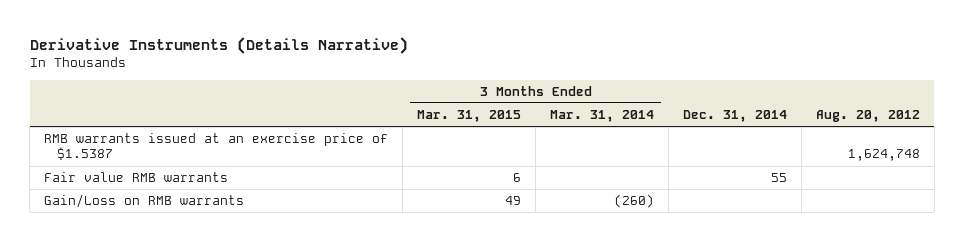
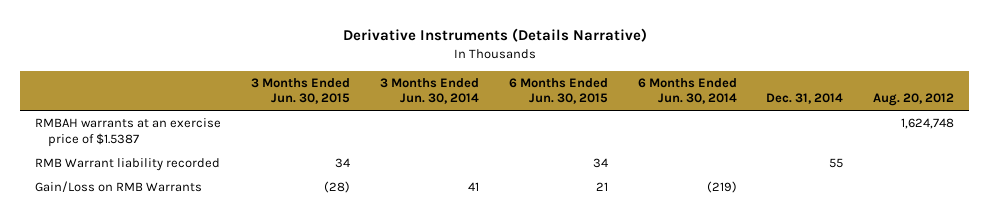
- | 3 Months Ended Mar. 31, 2015 | 3 Months Ended Mar. 31, 2014 | Dec. 31, 2014 | Aug. 20, 2012
+ | 3 Months Ended Jun. 30, 2015 | 3 Months Ended Jun. 30, 2014 | 6 Months Ended Jun. 30, 2015 | 6 Months Ended Jun. 30, 2014 | Dec. 31, 2014 | Aug. 20, 2012
- RMB warrants issued at an exercise price of $1.5387 | | | | 1,624,748
- Fair value RMB warrants | 6 | | 55 |
- Gain/Loss on RMB warrants | 49 | (260) | |
+ RMBAH warrants at an exercise price of $1.5387 | | | | | | 1,624,748
+ RMB Warrant liability recorded | 34 | | 34 | | 55 |
+ Gain/Loss on RMB Warrants | (28) | 41 | 21 | (219) | |

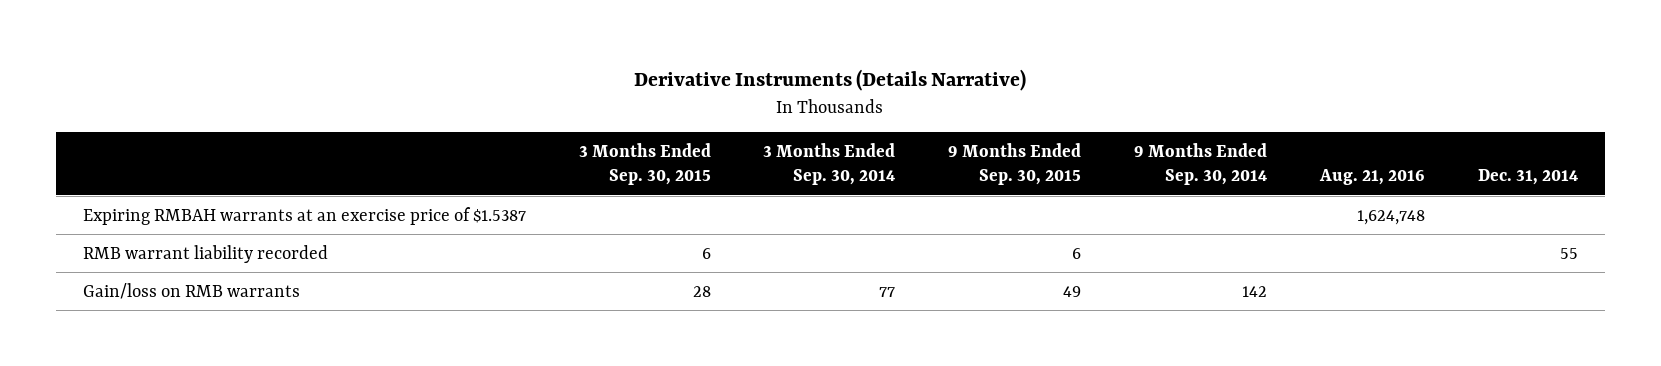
- | 3 Months Ended Jun. 30, 2015 | 3 Months Ended Jun. 30, 2014 | 6 Months Ended Jun. 30, 2015 | 6 Months Ended Jun. 30, 2014 | Dec. 31, 2014 | Aug. 20, 2012
+ | 3 Months Ended Sep. 30, 2015 | 3 Months Ended Sep. 30, 2014 | 9 Months Ended Sep. 30, 2015 | 9 Months Ended Sep. 30, 2014 | Aug. 21, 2016 | Dec. 31, 2014
- RMBAH warrants at an exercise price of $1.5387 | | | | | | 1,624,748
- RMB Warrant liability recorded | 34 | | 34 | | 55 |
- Gain/Loss on RMB Warrants | (28) | 41 | 21 | (219) | |
+ Expiring RMBAH warrants at an exercise price of $1.5387 | | | | | 1,624,748 |
+ RMB warrant liability recorded | 6 | | 6 | | | 55
+ Gain/loss on RMB warrants | 28 | 77 | 49 | 142 | |

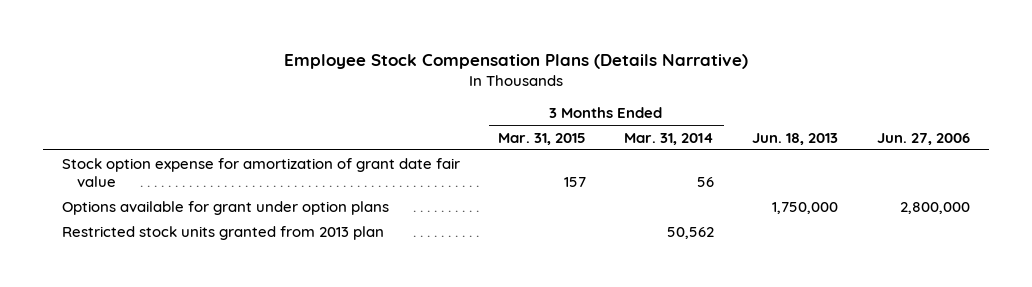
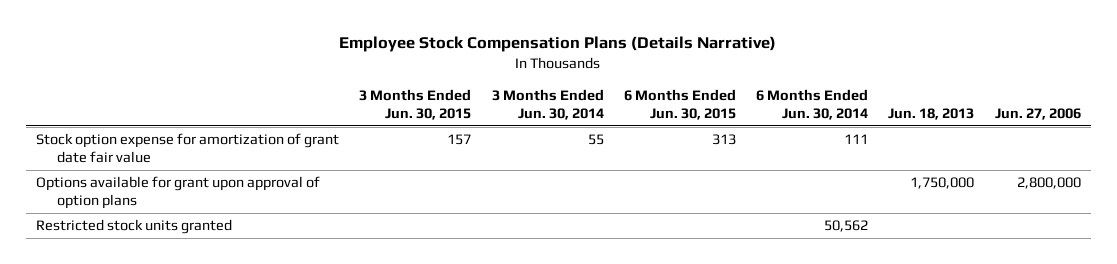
- | 3 Months Ended Mar. 31, 2015 | 3 Months Ended Mar. 31, 2014 | Jun. 18, 2013 | Jun. 27, 2006
+ | 3 Months Ended Jun. 30, 2015 | 3 Months Ended Jun. 30, 2014 | 6 Months Ended Jun. 30, 2015 | 6 Months Ended Jun. 30, 2014 | Jun. 18, 2013 | Jun. 27, 2006
- Options available for grant under option plans | | | 1,750,000 | 2,800,000
- Restricted stock units granted from 2013 plan | | 50,562 | |
+ Options available for grant upon approval of option plans | | | | | 1,750,000 | 2,800,000
+ Restricted stock units granted | | | | 50,562 | |

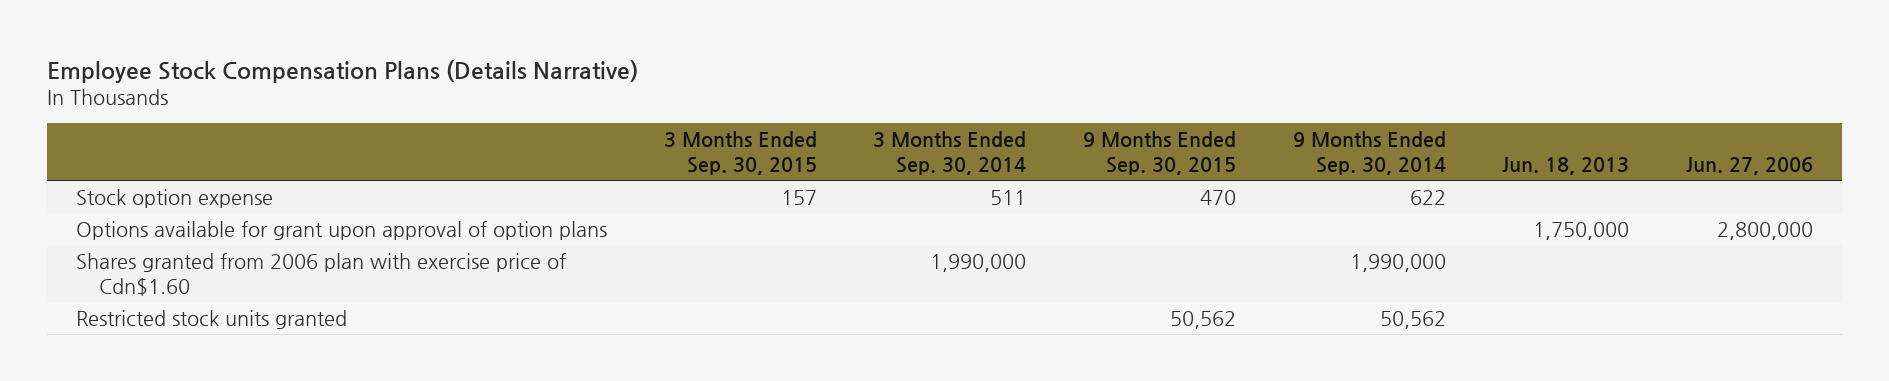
- | 3 Months Ended Jun. 30, 2015 | 3 Months Ended Jun. 30, 2014 | 6 Months Ended Jun. 30, 2015 | 6 Months Ended Jun. 30, 2014 | Jun. 18, 2013 | Jun. 27, 2006
+ | 3 Months Ended Sep. 30, 2015 | 3 Months Ended Sep. 30, 2014 | 9 Months Ended Sep. 30, 2015 | 9 Months Ended Sep. 30, 2014 | Jun. 18, 2013 | Jun. 27, 2006
- Stock option expense for amortization of grant date fair value | 157 | 55 | 313 | 111 | |
+ Stock option expense | 157 | 511 | 470 | 622 | |
+ Shares granted from 2006 plan with exercise price of Cdn$1.60 | | 1,990,000 | | 1,990,000 | |

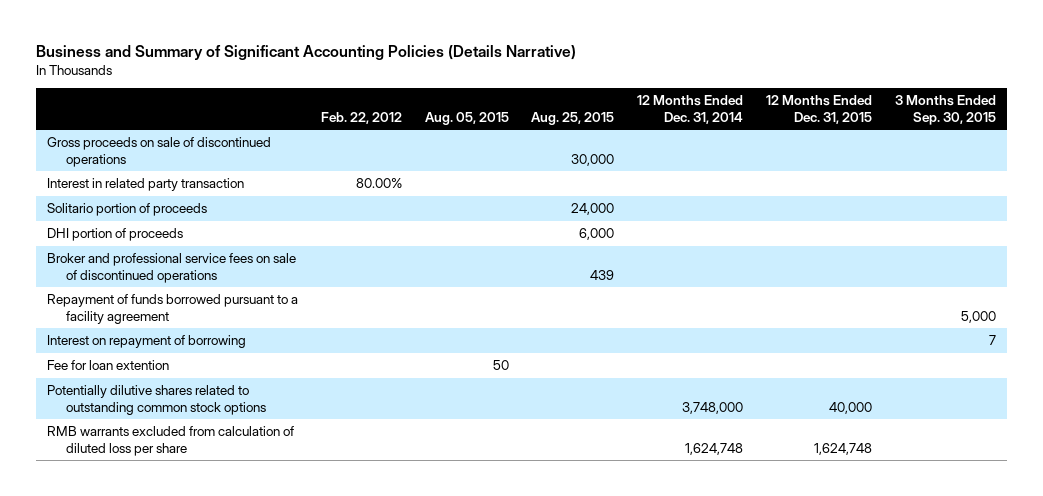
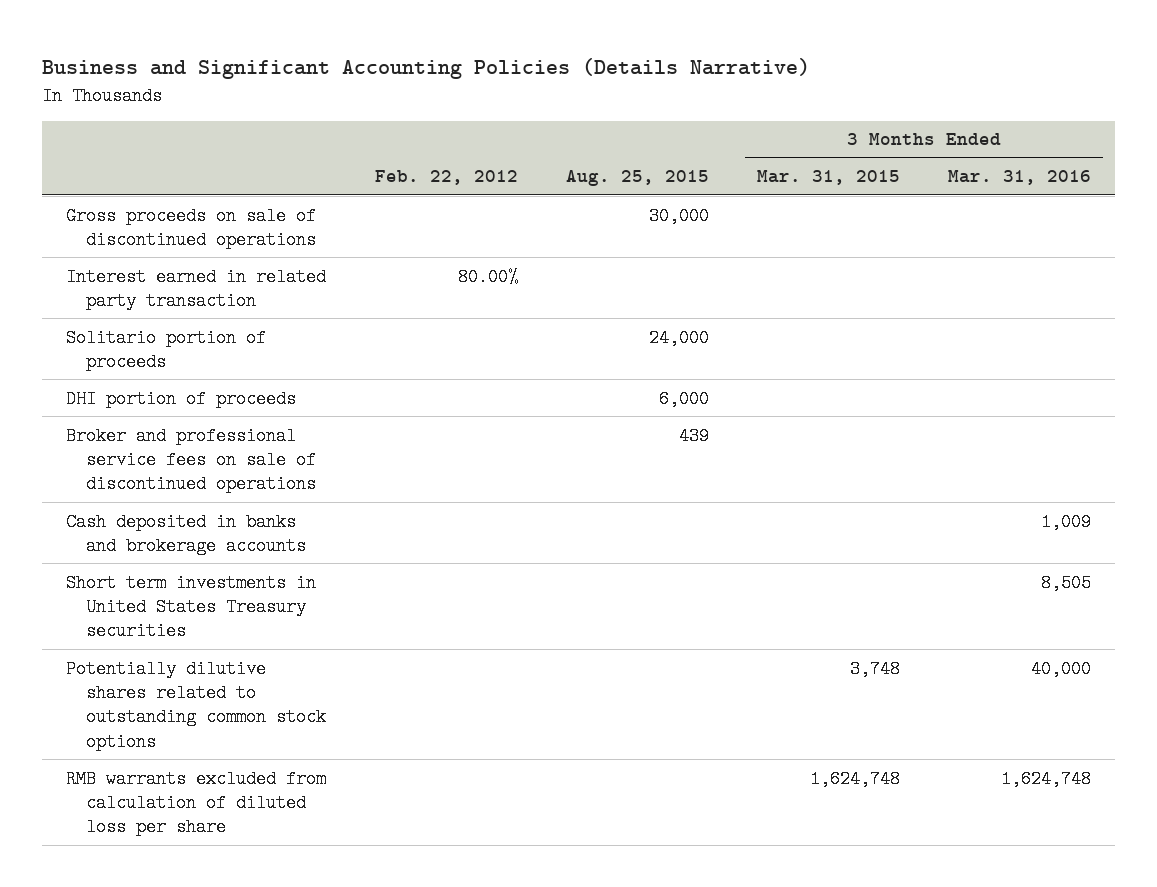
- Business and Summary of Significant Accounting Policies (Details Narrative)
+ Business and Significant Accounting Policies (Details Narrative)
- | Feb. 22, 2012 | Aug. 05, 2015 | Aug. 25, 2015 | 12 Months Ended Dec. 31, 2014 | 12 Months Ended Dec. 31, 2015 | 3 Months Ended Sep. 30, 2015
+ | Feb. 22, 2012 | Aug. 25, 2015 | 3 Months Ended Mar. 31, 2015 | 3 Months Ended Mar. 31, 2016
- Interest in related party transaction | 80.00% | | | | |
+ Interest earned in related party transaction | 80.00% | | |
- Repayment of funds borrowed pursuant to a facility agreement | | | | | | 5,000
- Interest on repayment of borrowing | | | | | | 7
- Fee for loan extention | | 50 | | | |
+ Cash deposited in banks and brokerage accounts | | | | 1,009
+ Short term investments in United States Treasury securities | | | | 8,505

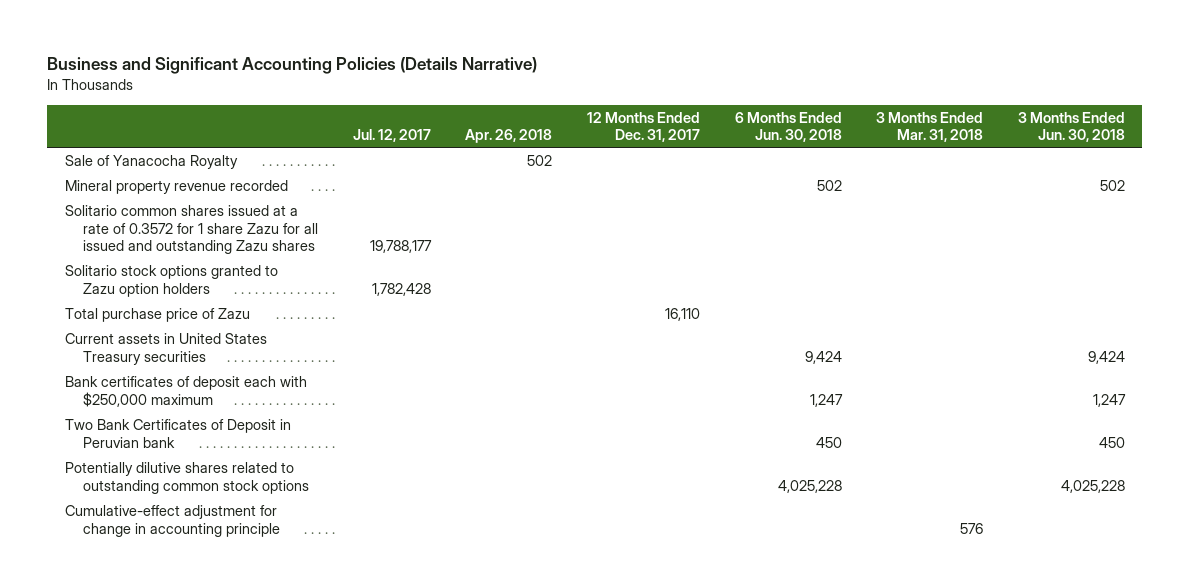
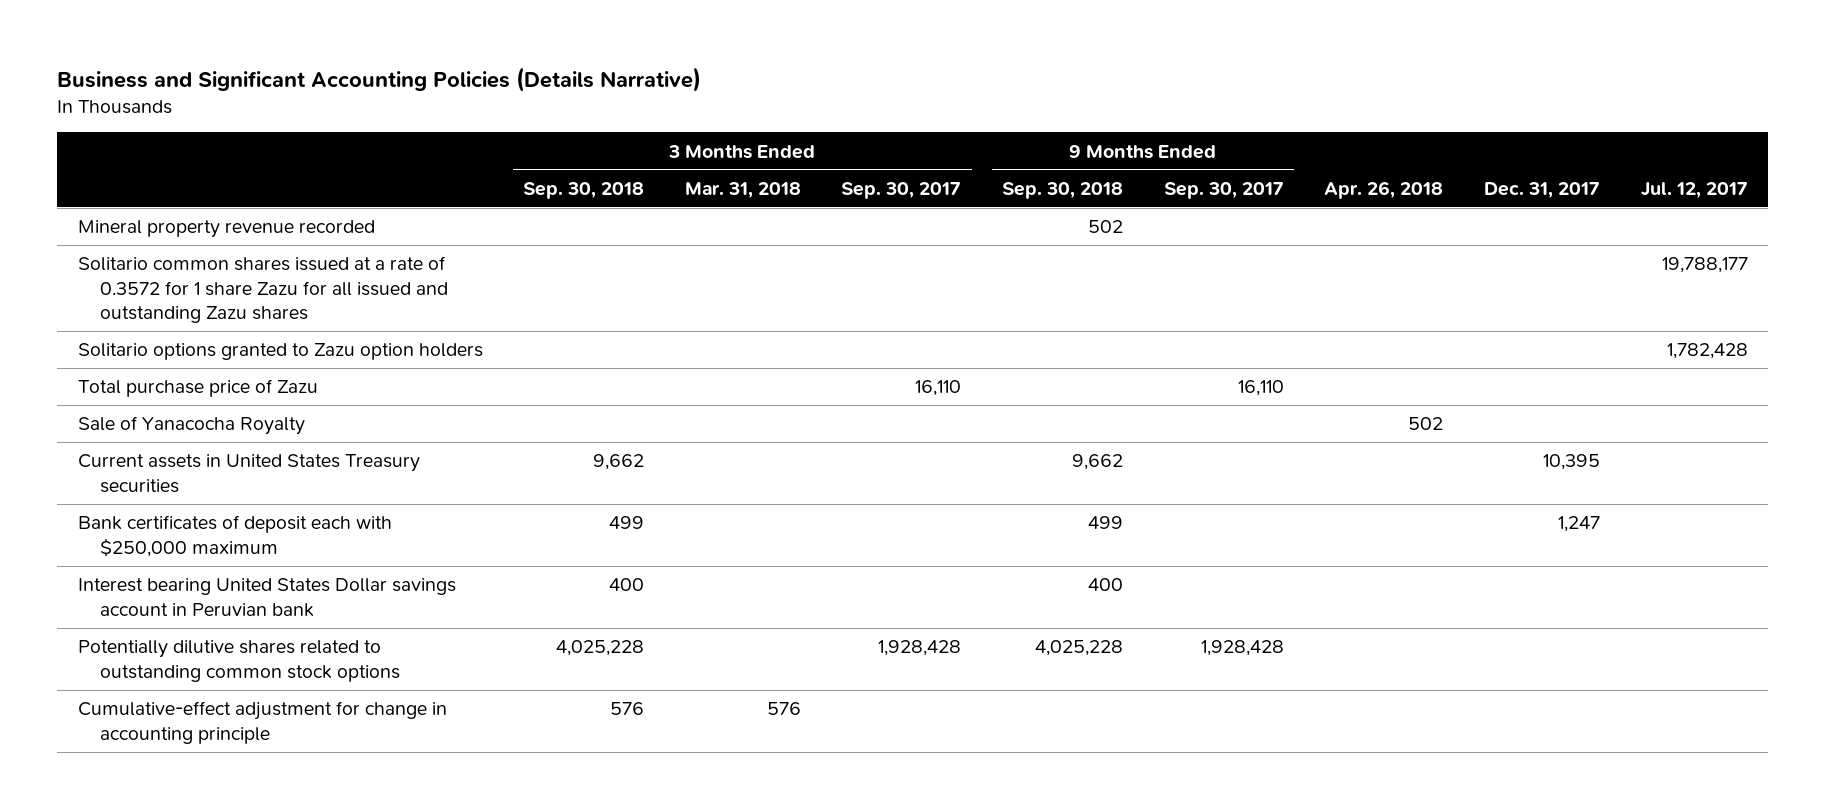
- | Jul. 12, 2017 | Apr. 26, 2018 | 12 Months Ended Dec. 31, 2017 | 6 Months Ended Jun. 30, 2018 | 3 Months Ended Mar. 31, 2018 | 3 Months Ended Jun. 30, 2018
+ | 3 Months Ended Sep. 30, 2018 | 3 Months Ended Mar. 31, 2018 | 3 Months Ended Sep. 30, 2017 | 9 Months Ended Sep. 30, 2018 | 9 Months Ended Sep. 30, 2017 | Apr. 26, 2018 | Dec. 31, 2017 | Jul. 12, 2017
- Solitario stock options granted to Zazu option holders | 1,782,428 | | | | |
+ Solitario options granted to Zazu option holders | | | | | | | | 1,782,428
moved down: Sale of Yanacocha Royalty | | | | | | 502 | |
- Two Bank Certificates of Deposit in Peruvian bank | | | | 450 | | 450
+ Interest bearing United States Dollar savings account in Peruvian bank | 400 | | | 400 | | | |

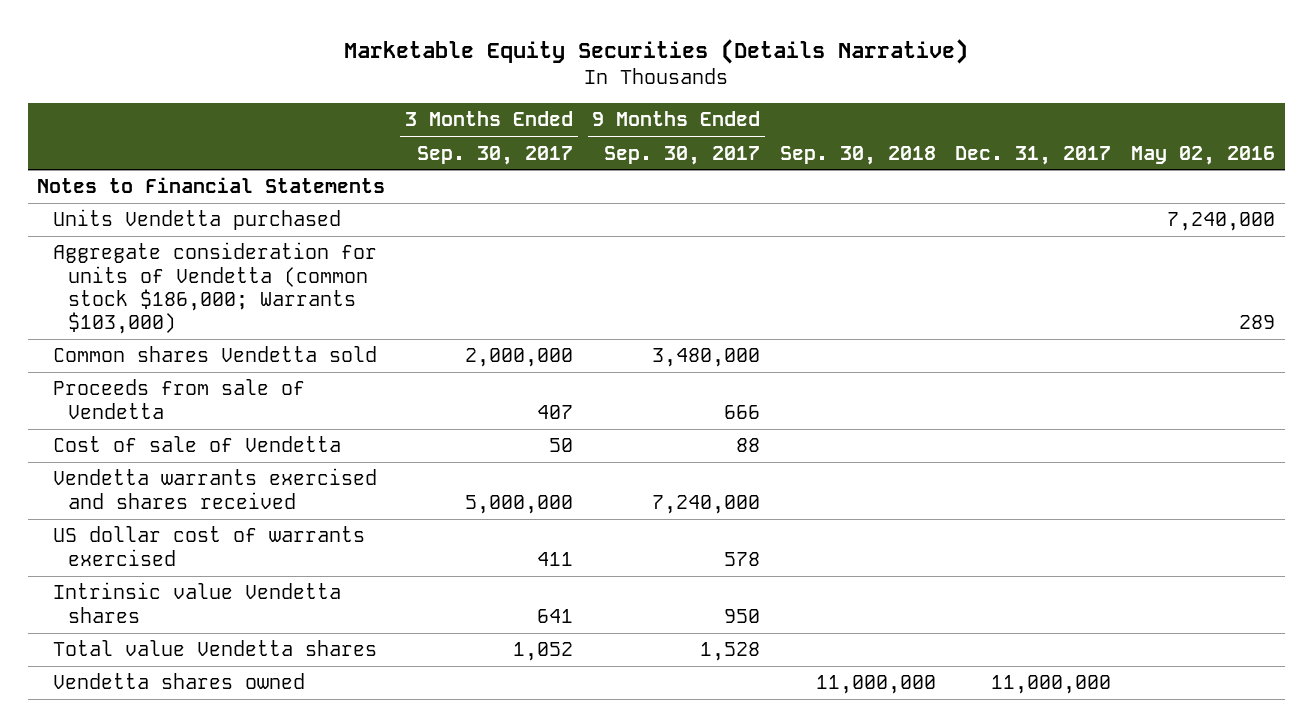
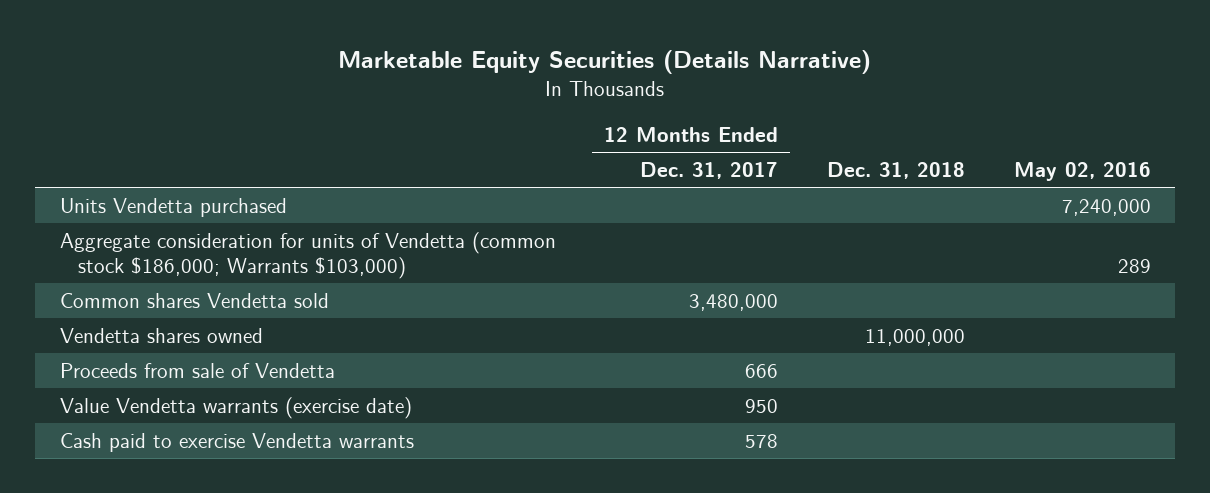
- | 3 Months Ended Sep. 30, 2017 | 9 Months Ended Sep. 30, 2017 | Sep. 30, 2018 | Dec. 31, 2017 | May 02, 2016
+ | 12 Months Ended Dec. 31, 2017 | Dec. 31, 2018 | May 02, 2016
- Notes to Financial Statements
- Cost of sale of Vendetta | 50 | 88 | | |
- Vendetta warrants exercised and shares received | 5,000,000 | 7,240,000 | | |
- US dollar cost of warrants exercised | 411 | 578 | | |
- Intrinsic value Vendetta shares | 641 | 950 | | |
- Total value Vendetta shares | 1,052 | 1,528 | | |
moved down: Proceeds from sale of Vendetta | 666 | |
+ Value Vendetta warrants (exercise date) | 950 | |
+ Cash paid to exercise Vendetta warrants | 578 | |

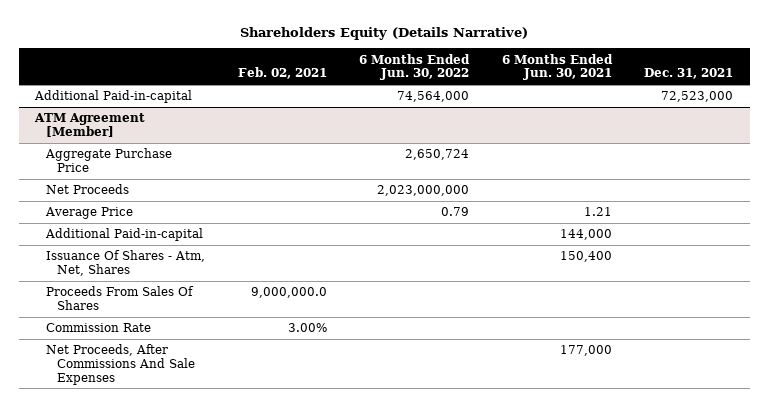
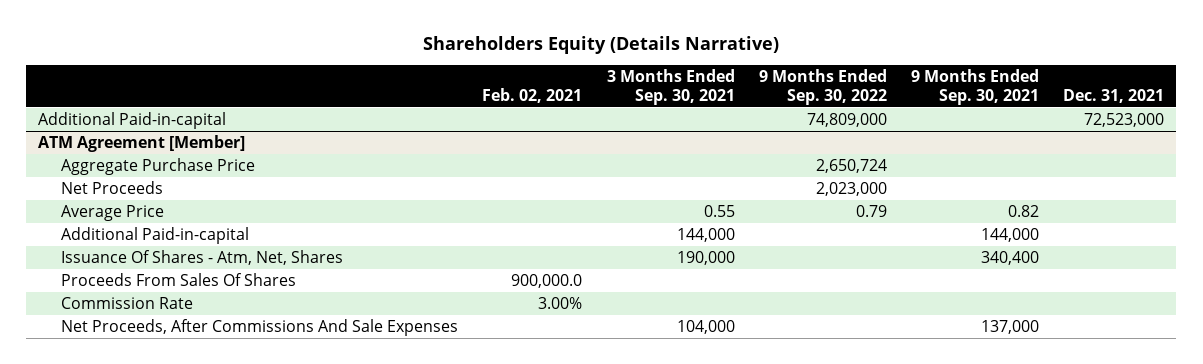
- | Feb. 02, 2021 | 6 Months Ended Jun. 30, 2022 | 6 Months Ended Jun. 30, 2021 | Dec. 31, 2021
+ | Feb. 02, 2021 | 3 Months Ended Sep. 30, 2021 | 9 Months Ended Sep. 30, 2022 | 9 Months Ended Sep. 30, 2021 | Dec. 31, 2021
@ ATM Agreement [Member]
- Proceeds From Sales Of Shares | 9,000,000.0 | | |
+ Proceeds From Sales Of Shares | 900,000.0 | | | |

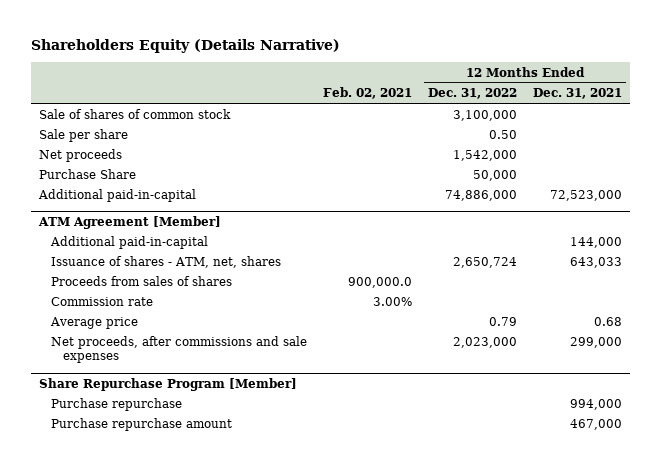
- | Feb. 02, 2021 | 3 Months Ended Sep. 30, 2021 | 9 Months Ended Sep. 30, 2022 | 9 Months Ended Sep. 30, 2021 | Dec. 31, 2021
+ | Feb. 02, 2021 | 12 Months Ended Dec. 31, 2022 | 12 Months Ended Dec. 31, 2021
- Additional Paid-in-capital | | | 74,809,000 | | 72,523,000
+ Sale of shares of common stock | | 3,100,000 |
+ Sale per share | | 0.50 |
+ Net proceeds | | 1,542,000 |
+ Purchase Share | | 50,000 |
+ Additional paid-in-capital | | 74,886,000 | 72,523,000
@ ATM Agreement [Member]
- Aggregate Purchase Price | | | 2,650,724 | |
- Net Proceeds | | | 2,023,000 | |
- Average Price | | 0.55 | 0.79 | 0.82 |
- Additional Paid-in-capital | | 144,000 | | 144,000 |
- Issuance Of Shares - Atm, Net, Shares | | 190,000 | | 340,400 |
- Proceeds From Sales Of Shares | 900,000.0 | | | |
- Commission Rate | 3.00% | | | |
- Net Proceeds, After Commissions And Sale Expenses | | 104,000 | | 137,000 |
+ Additional paid-in-capital | | | 144,000
+ Issuance of shares - ATM, net, shares | | 2,650,724 | 643,033
+ Proceeds from sales of shares | 900,000.0 | |
+ Commission rate | 3.00% | |
+ Average price | | 0.79 | 0.68
+ Net proceeds, after commissions and sale expenses | | 2,023,000 | 299,000
+ Share Repurchase Program [Member]
+ Purchase repurchase | | | 994,000
+ Purchase repurchase amount | | | 467,000

